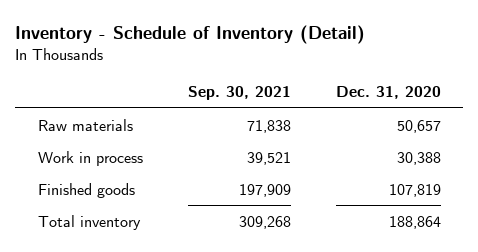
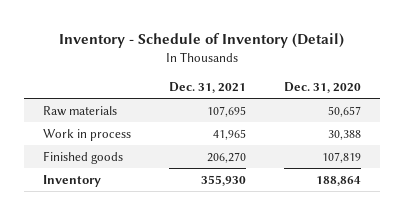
- | Sep. 30, 2021 | Dec. 31, 2020
+ | Dec. 31, 2021 | Dec. 31, 2020
- Total inventory | 309,268 | 188,864
+ Inventory | 355,930 | 188,864

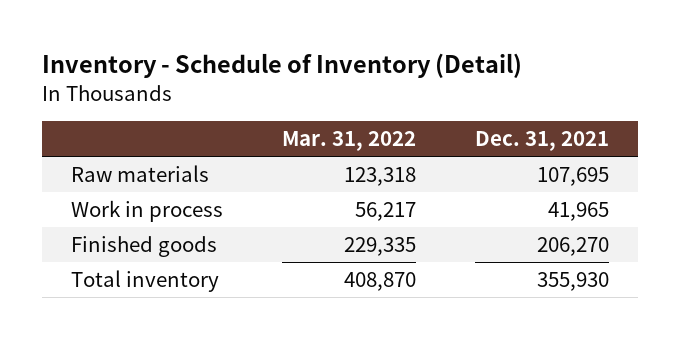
- | Dec. 31, 2021 | Dec. 31, 2020
+ | Mar. 31, 2022 | Dec. 31, 2021
- Inventory | 355,930 | 188,864
+ Total inventory | 408,870 | 355,930

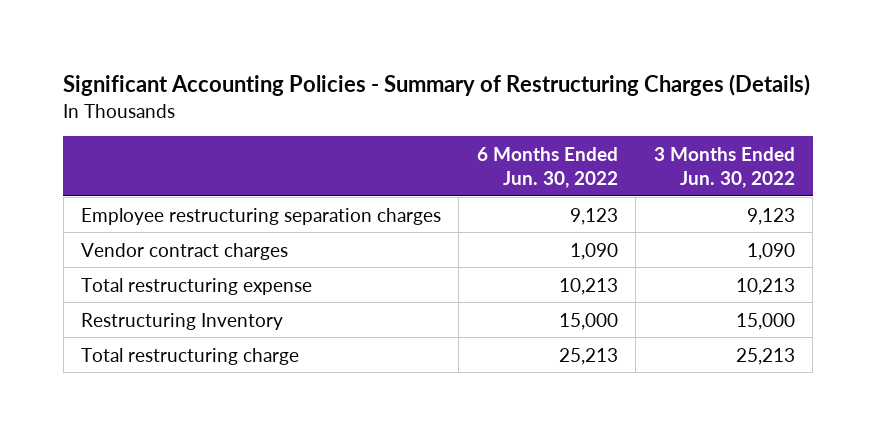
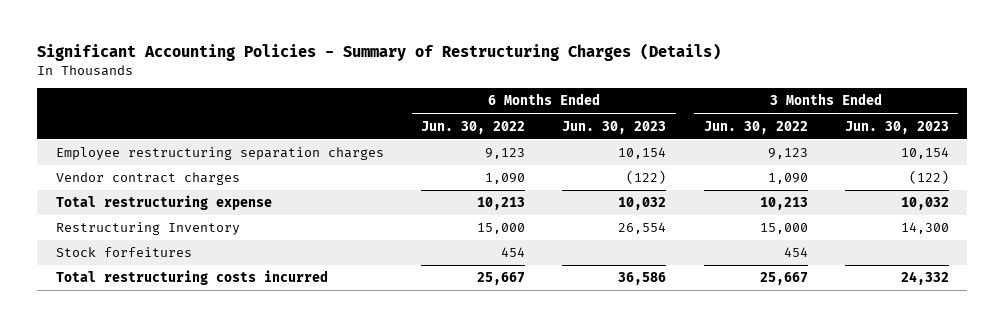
- | 6 Months Ended Jun. 30, 2022 | 3 Months Ended Jun. 30, 2022
+ | 6 Months Ended Jun. 30, 2022 | 6 Months Ended Jun. 30, 2023 | 3 Months Ended Jun. 30, 2022 | 3 Months Ended Jun. 30, 2023
- Total restructuring charge | 25,213 | 25,213
+ Stock forfeitures | 454 | | 454 |
+ Total restructuring costs incurred | 25,667 | 36,586 | 25,667 | 24,332

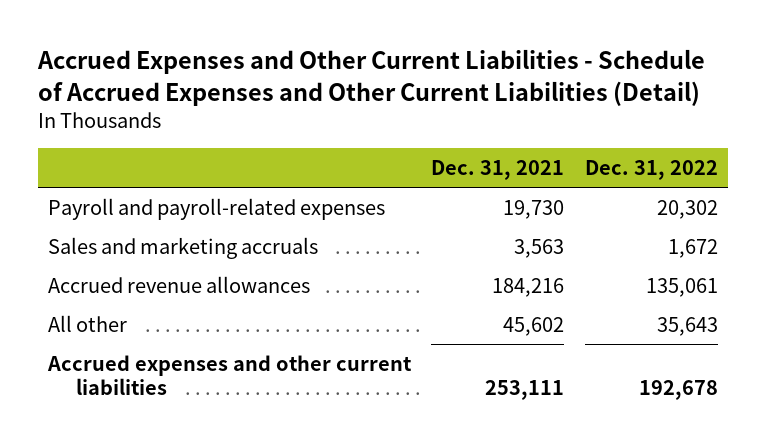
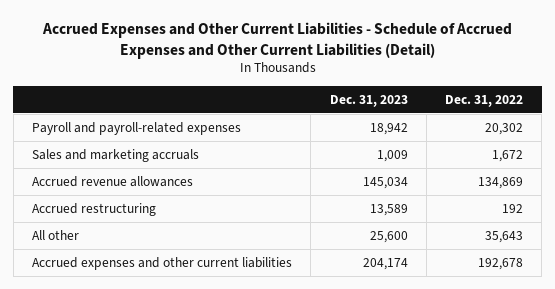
- | Dec. 31, 2021 | Dec. 31, 2022
+ | Dec. 31, 2023 | Dec. 31, 2022
- Accrued revenue allowances | 184,216 | 135,061
+ Accrued revenue allowances | 145,034 | 134,869
+ Accrued restructuring | 13,589 | 192

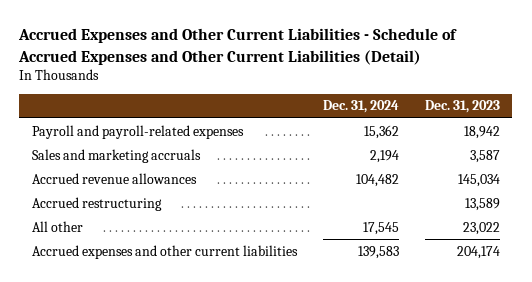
- | Dec. 31, 2023 | Dec. 31, 2022
+ | Dec. 31, 2024 | Dec. 31, 2023
- Sales and marketing accruals | 1,009 | 1,672
+ Sales and marketing accruals | 2,194 | 3,587
- All other | 25,600 | 35,643
+ All other | 17,545 | 23,022

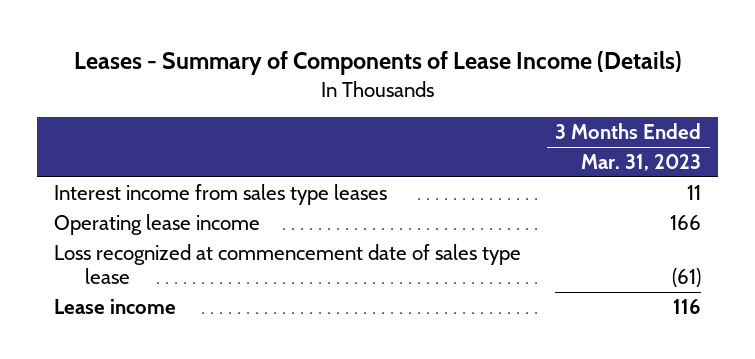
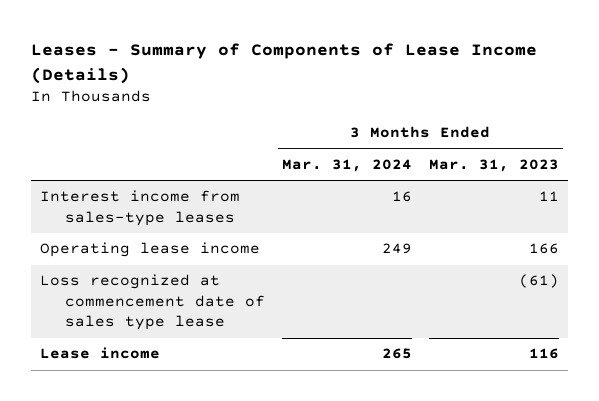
- | 3 Months Ended Mar. 31, 2023
+ | 3 Months Ended Mar. 31, 2024 | 3 Months Ended Mar. 31, 2023
- Interest income from sales type leases | 11
+ Interest income from sales-type leases | 16 | 11

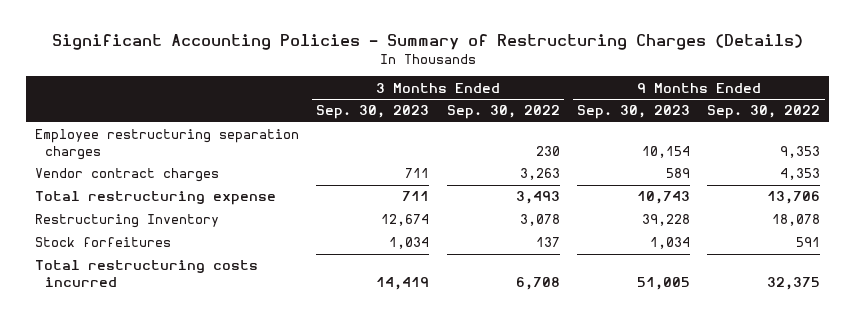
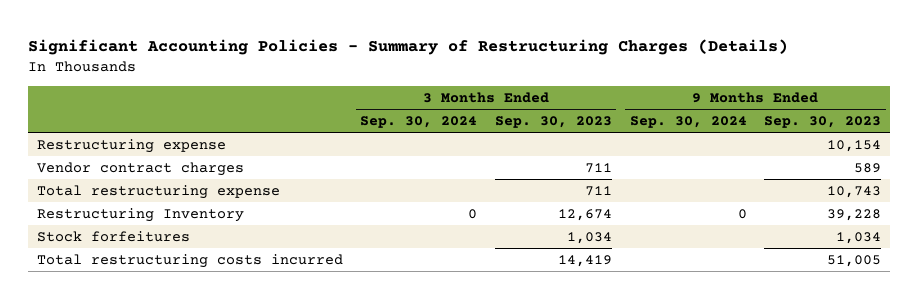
- | 3 Months Ended Sep. 30, 2023 | 3 Months Ended Sep. 30, 2022 | 9 Months Ended Sep. 30, 2023 | 9 Months Ended Sep. 30, 2022
+ | 3 Months Ended Sep. 30, 2024 | 3 Months Ended Sep. 30, 2023 | 9 Months Ended Sep. 30, 2024 | 9 Months Ended Sep. 30, 2023
- Employee restructuring separation charges | | 230 | 10,154 | 9,353
+ Restructuring expense | | | | 10,154

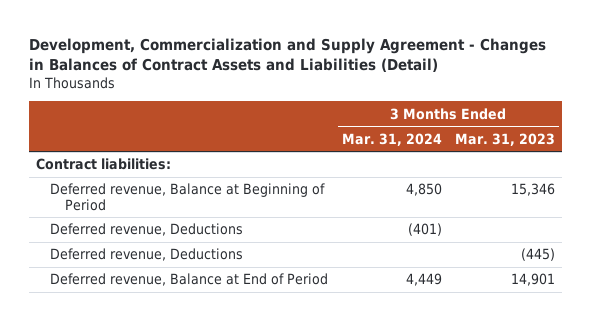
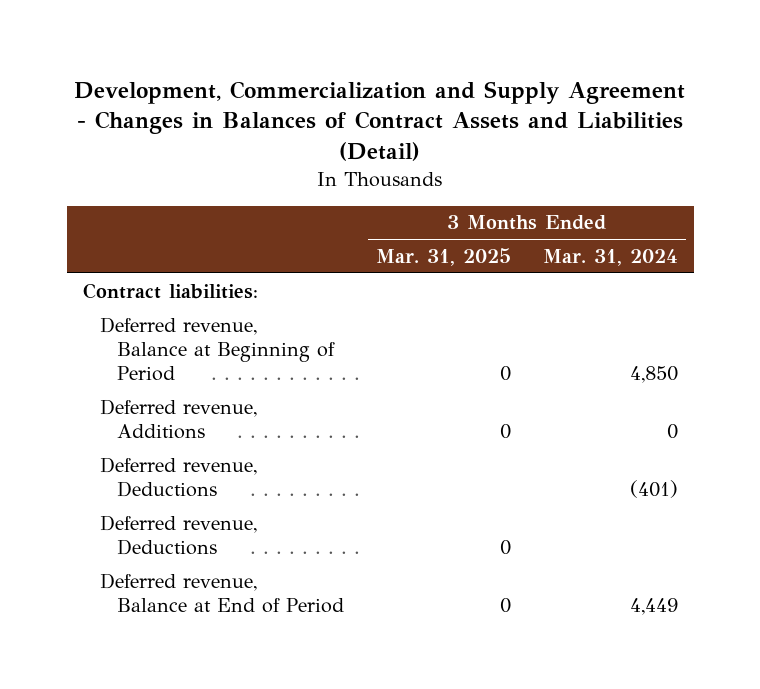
- | 3 Months Ended Mar. 31, 2024 | 3 Months Ended Mar. 31, 2023
+ | 3 Months Ended Mar. 31, 2025 | 3 Months Ended Mar. 31, 2024
+ Deferred revenue, Additions | 0 | 0

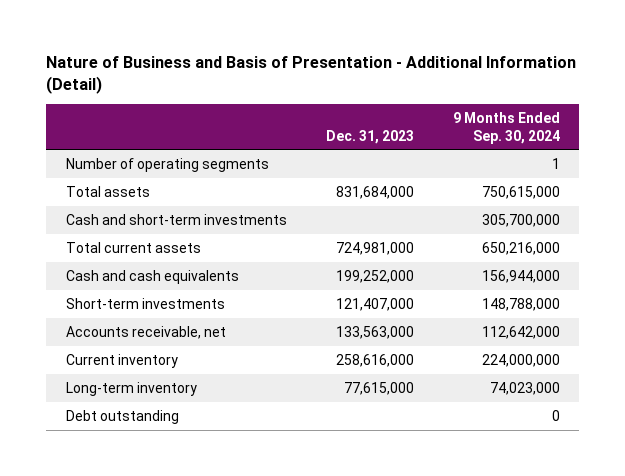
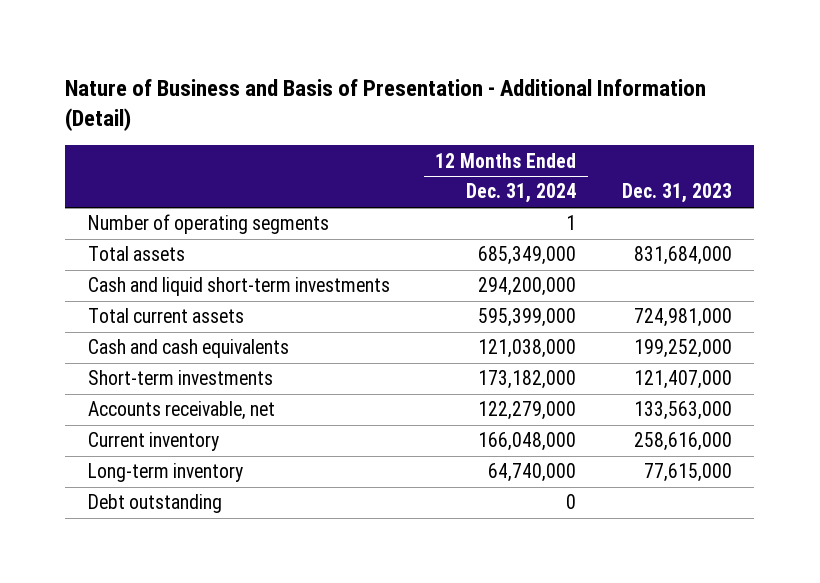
- | Dec. 31, 2023 | 9 Months Ended Sep. 30, 2024
+ | 12 Months Ended Dec. 31, 2024 | Dec. 31, 2023
- Cash and short-term investments | | 305,700,000
+ Cash and liquid short-term investments | 294,200,000 |

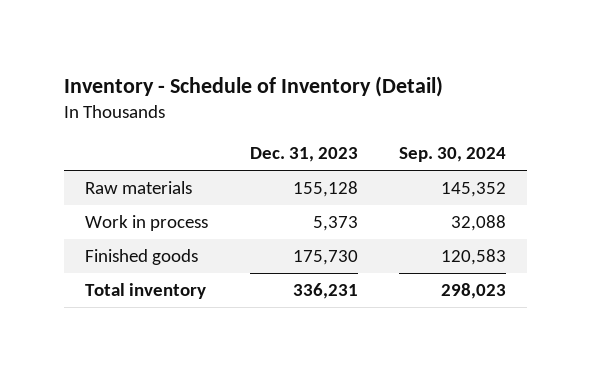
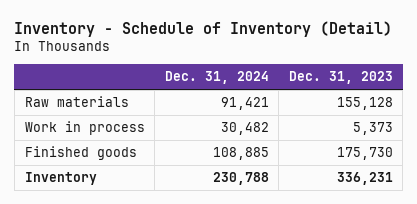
- | Dec. 31, 2023 | Sep. 30, 2024
+ | Dec. 31, 2024 | Dec. 31, 2023
- Total inventory | 336,231 | 298,023
+ Inventory | 230,788 | 336,231

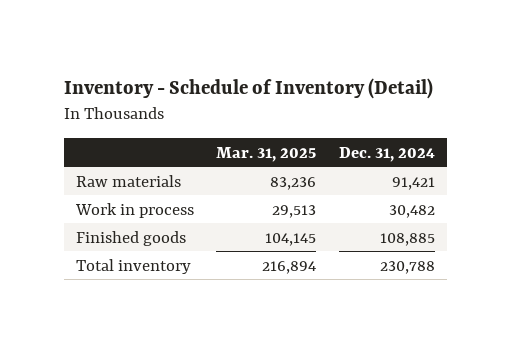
- | Dec. 31, 2024 | Dec. 31, 2023
+ | Mar. 31, 2025 | Dec. 31, 2024
- Inventory | 230,788 | 336,231
+ Total inventory | 216,894 | 230,788

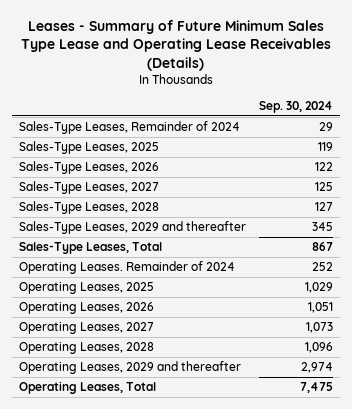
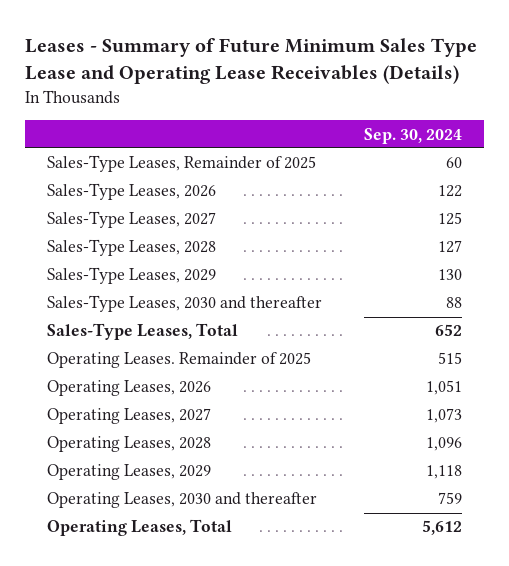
- Sales-Type Leases, Remainder of 2024 | 29
- Sales-Type Leases, 2025 | 119
+ Sales-Type Leases, Remainder of 2025 | 60
- Sales-Type Leases, 2029 and thereafter | 345
- Sales-Type Leases, Total | 867
- Operating Leases. Remainder of 2024 | 252
- Operating Leases, 2025 | 1,029
+ Sales-Type Leases, 2029 | 130
+ Sales-Type Leases, 2030 and thereafter | 88
+ Sales-Type Leases, Total | 652
+ Operating Leases. Remainder of 2025 | 515
- Operating Leases, 2029 and thereafter | 2,974
- Operating Leases, Total | 7,475
+ Operating Leases, 2029 | 1,118
+ Operating Leases, 2030 and thereafter | 759
+ Operating Leases, Total | 5,612

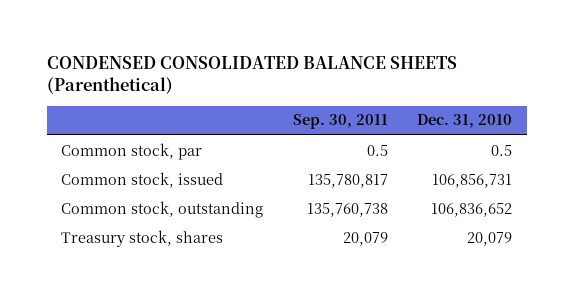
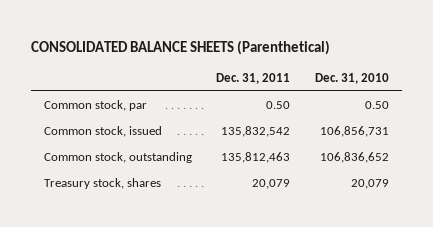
- CONDENSED CONSOLIDATED BALANCE SHEETS (Parenthetical)
+ CONSOLIDATED BALANCE SHEETS (Parenthetical)
- | Sep. 30, 2011 | Dec. 31, 2010
+ | Dec. 31, 2011 | Dec. 31, 2010
- Common stock, par | 0.5 | 0.5
+ Common stock, par | 0.50 | 0.50

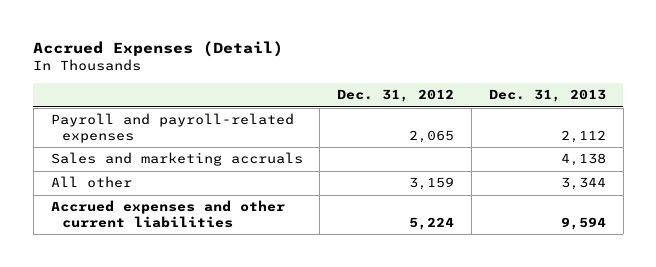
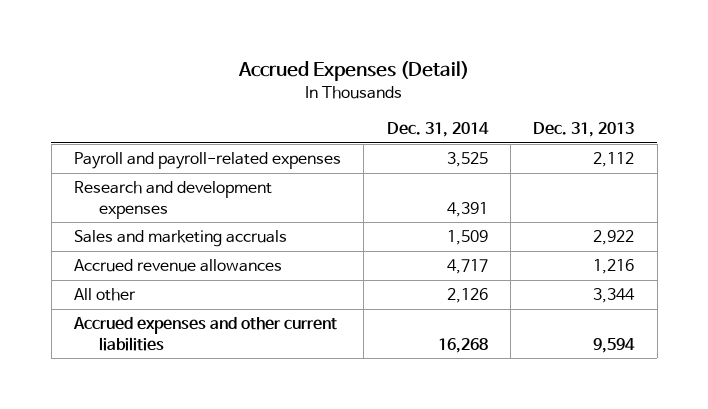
- | Dec. 31, 2012 | Dec. 31, 2013
+ | Dec. 31, 2014 | Dec. 31, 2013
- Sales and marketing accruals | | 4,138
+ Research and development expenses | 4,391 |
+ Sales and marketing accruals | 1,509 | 2,922
+ Accrued revenue allowances | 4,717 | 1,216

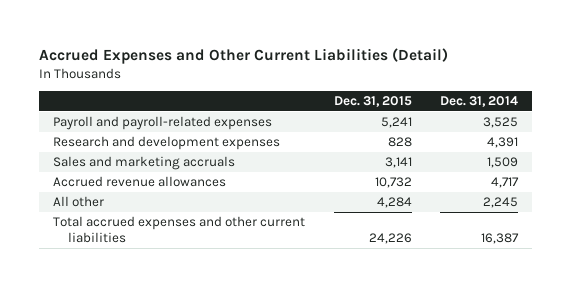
- Accrued Expenses (Detail)
+ Accrued Expenses and Other Current Liabilities (Detail)
- | Dec. 31, 2014 | Dec. 31, 2013
+ | Dec. 31, 2015 | Dec. 31, 2014
- All other | 2,126 | 3,344
- Accrued expenses and other current liabilities | 16,268 | 9,594
+ All other | 4,284 | 2,245
+ Total accrued expenses and other current liabilities | 24,226 | 16,387

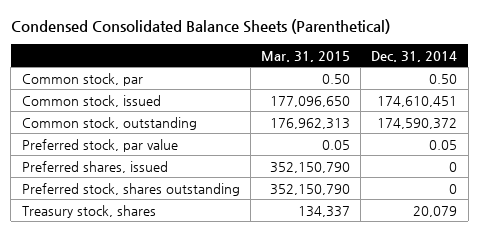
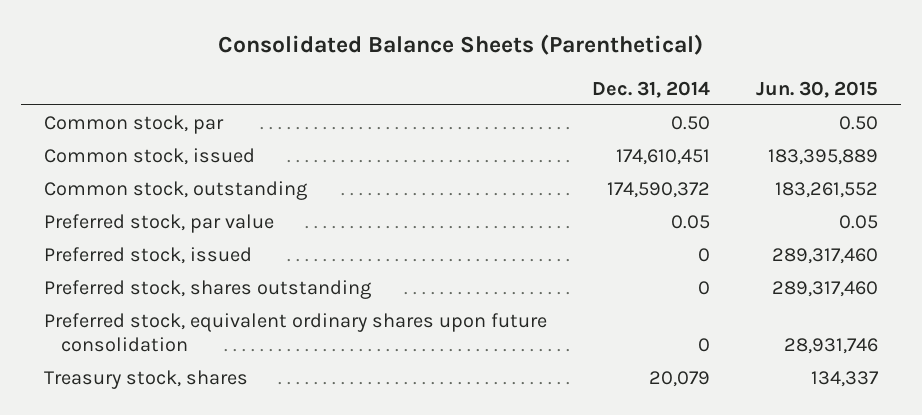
- Condensed Consolidated Balance Sheets (Parenthetical)
+ Consolidated Balance Sheets (Parenthetical)
- | Mar. 31, 2015 | Dec. 31, 2014
+ | Dec. 31, 2014 | Jun. 30, 2015
- Preferred shares, issued | 352,150,790 | 0
+ Preferred stock, issued | 0 | 289,317,460
+ Preferred stock, equivalent ordinary shares upon future consolidation | 0 | 28,931,746

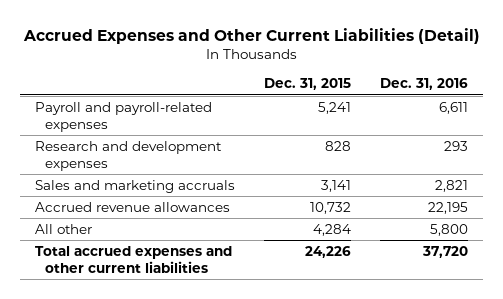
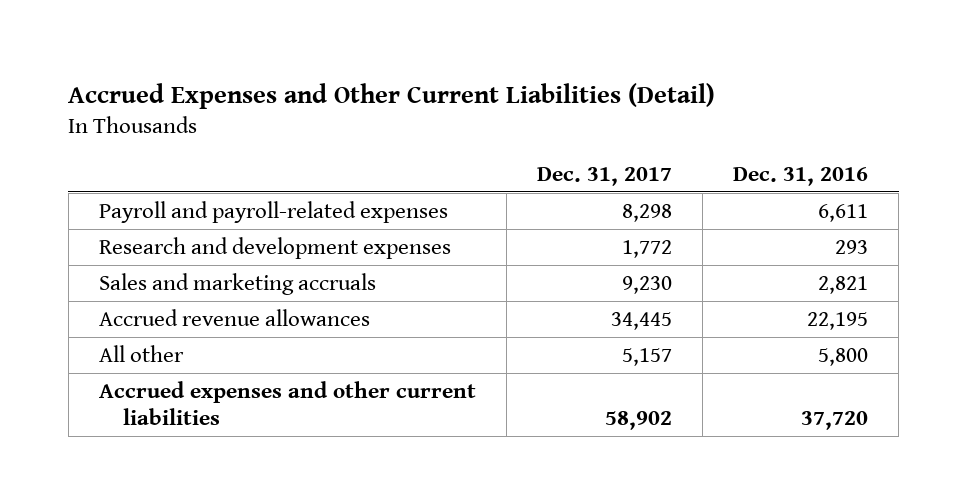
- | Dec. 31, 2015 | Dec. 31, 2016
+ | Dec. 31, 2017 | Dec. 31, 2016
- Total accrued expenses and other current liabilities | 24,226 | 37,720
+ Accrued expenses and other current liabilities | 58,902 | 37,720

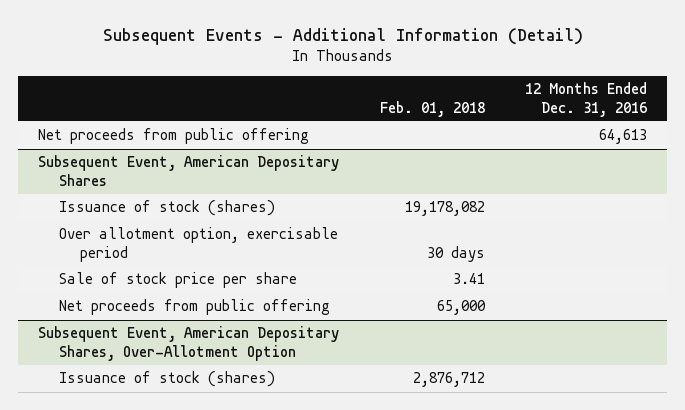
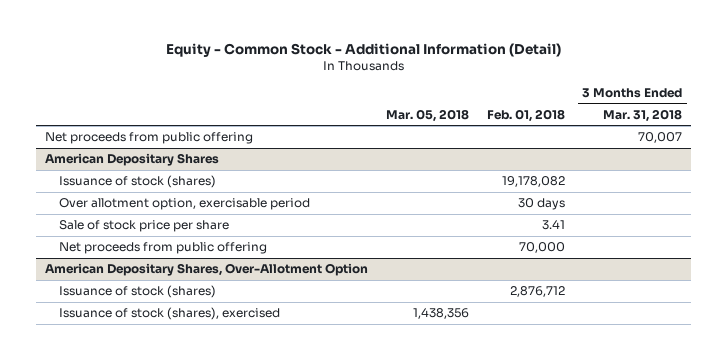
- Subsequent Events - Additional Information (Detail)
+ Equity - Common Stock - Additional Information (Detail)
- | Feb. 01, 2018 | 12 Months Ended Dec. 31, 2016
+ | Mar. 05, 2018 | Feb. 01, 2018 | 3 Months Ended Mar. 31, 2018
- Subsequent Event, American Depositary Shares
+ American Depositary Shares
- Net proceeds from public offering | 65,000 |
- Subsequent Event, American Depositary Shares, Over-Allotment Option
+ Net proceeds from public offering | | 70,000 |
+ American Depositary Shares, Over-Allotment Option
+ Issuance of stock (shares), exercised | 1,438,356 | |

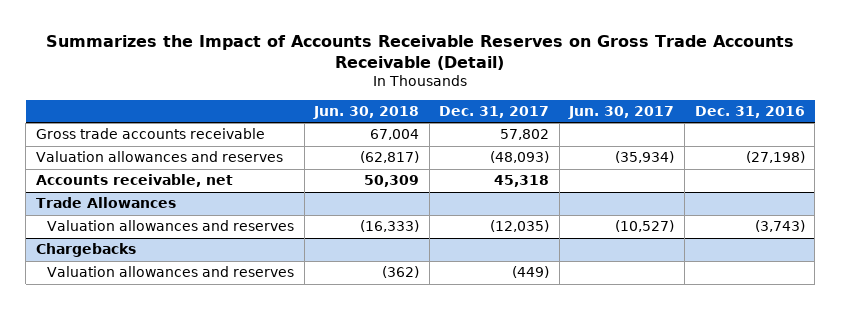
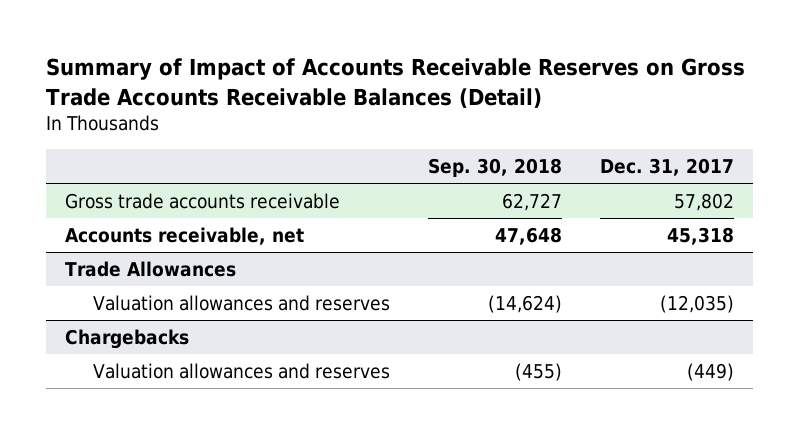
- Summarizes the Impact of Accounts Receivable Reserves on Gross Trade Accounts Receivable (Detail)
+ Summary of Impact of Accounts Receivable Reserves on Gross Trade Accounts Receivable Balances (Detail)
- | Jun. 30, 2018 | Dec. 31, 2017 | Jun. 30, 2017 | Dec. 31, 2016
+ | Sep. 30, 2018 | Dec. 31, 2017
- Valuation allowances and reserves | (62,817) | (48,093) | (35,934) | (27,198)

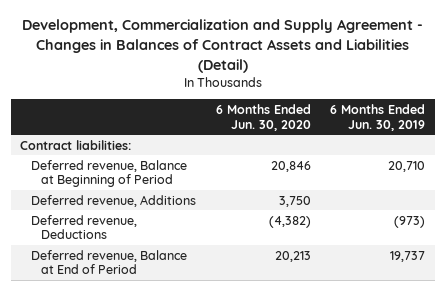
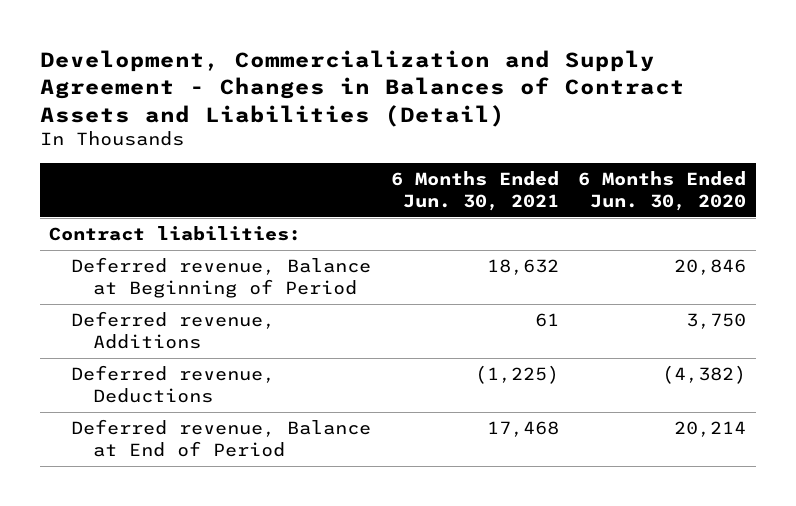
- | 6 Months Ended Jun. 30, 2020 | 6 Months Ended Jun. 30, 2019
+ | 6 Months Ended Jun. 30, 2021 | 6 Months Ended Jun. 30, 2020
- Deferred revenue, Balance at End of Period | 20,213 | 19,737
+ Deferred revenue, Balance at End of Period | 17,468 | 20,214

